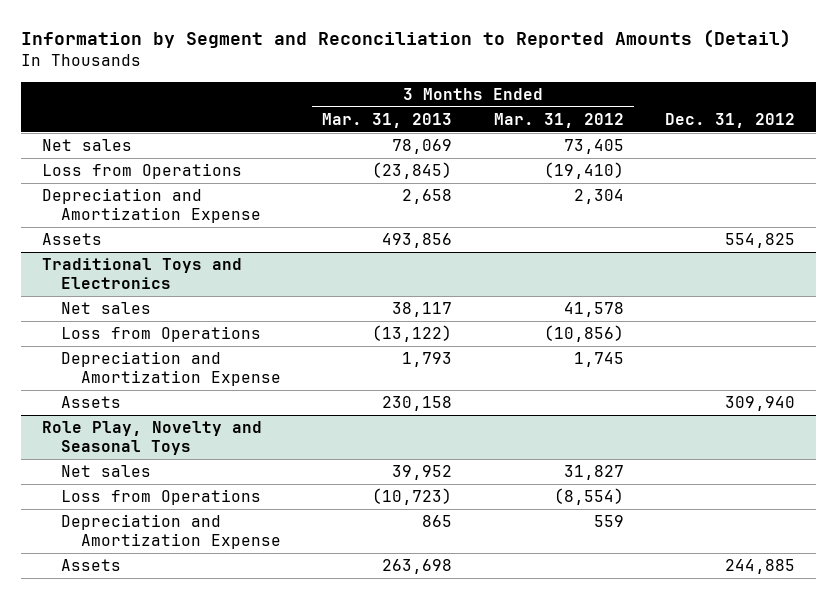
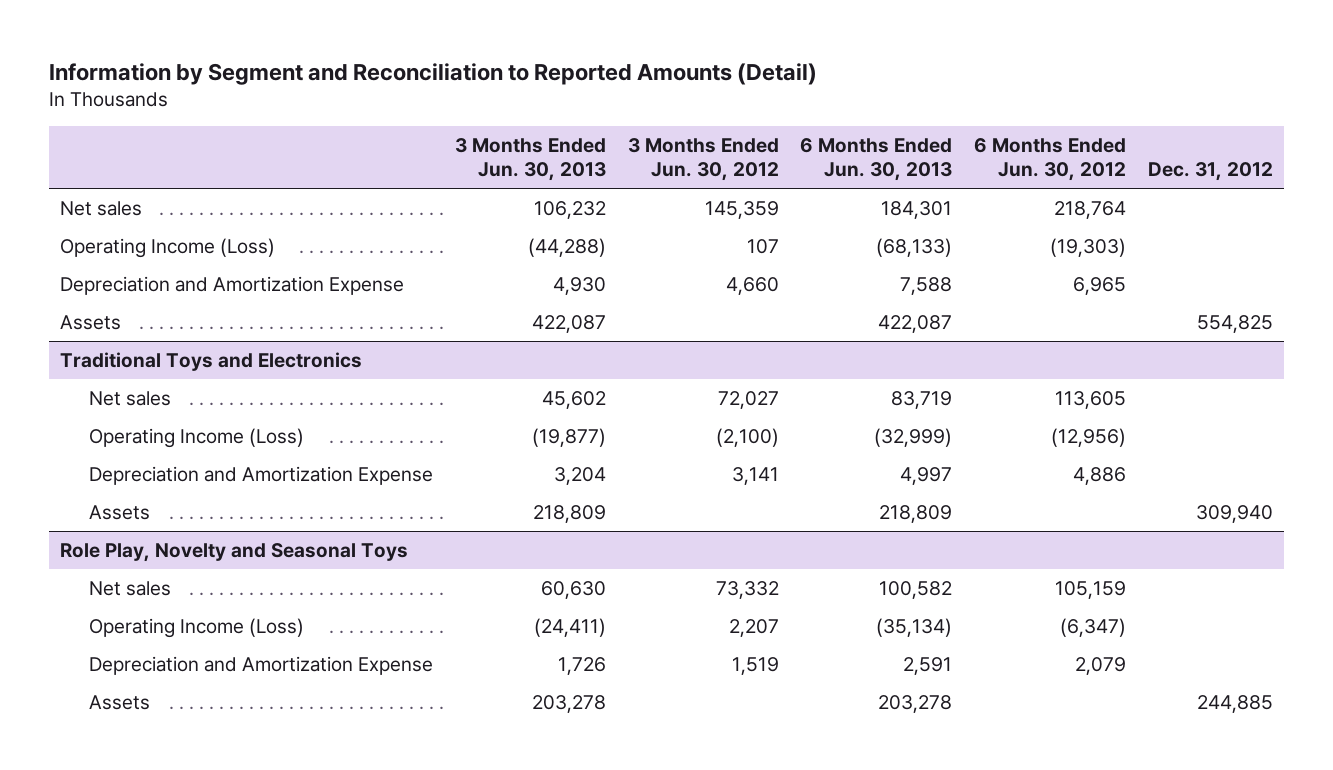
- | 3 Months Ended Mar. 31, 2013 | 3 Months Ended Mar. 31, 2012 | Dec. 31, 2012
+ | 3 Months Ended Jun. 30, 2013 | 3 Months Ended Jun. 30, 2012 | 6 Months Ended Jun. 30, 2013 | 6 Months Ended Jun. 30, 2012 | Dec. 31, 2012
- Loss from Operations | (23,845) | (19,410) |
+ Operating Income (Loss) | (44,288) | 107 | (68,133) | (19,303) |
@ Traditional Toys and Electronics
- Loss from Operations | (13,122) | (10,856) |
+ Operating Income (Loss) | (19,877) | (2,100) | (32,999) | (12,956) |
@ Role Play, Novelty and Seasonal Toys
- Loss from Operations | (10,723) | (8,554) |
+ Operating Income (Loss) | (24,411) | 2,207 | (35,134) | (6,347) |

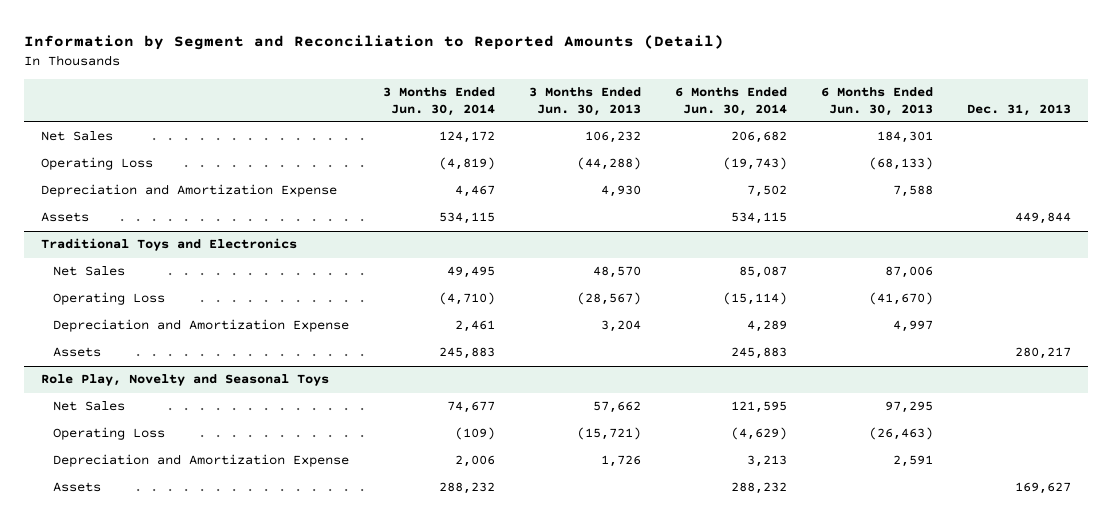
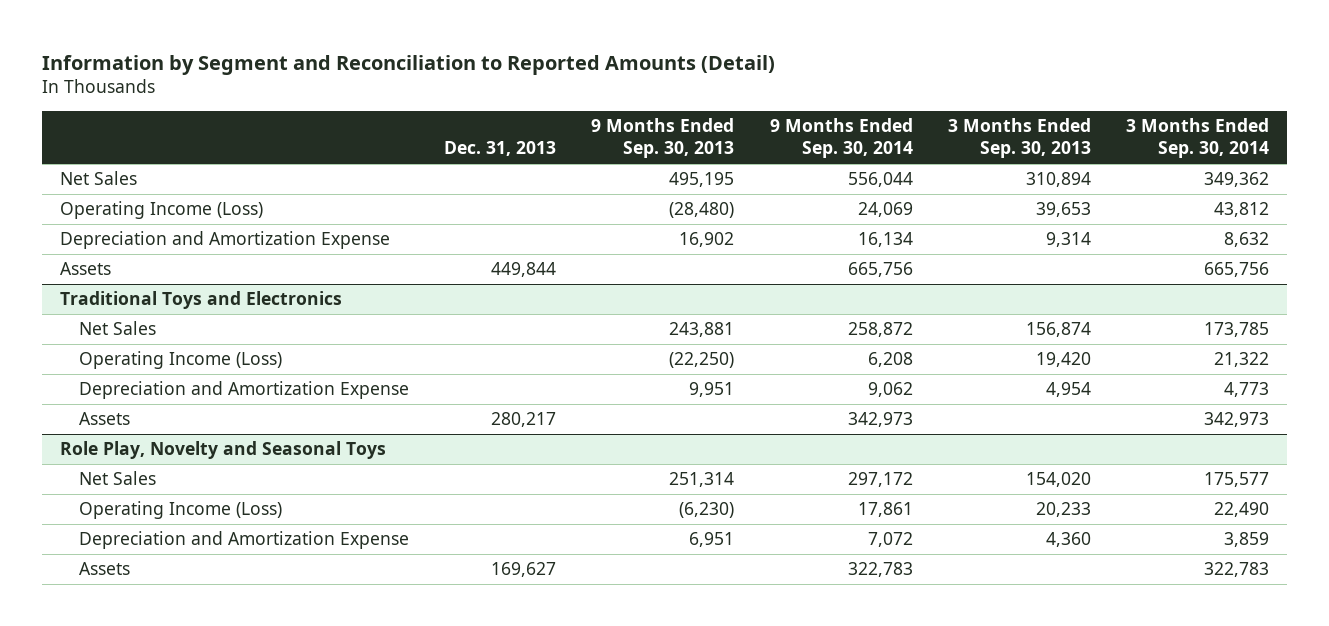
- | 3 Months Ended Jun. 30, 2014 | 3 Months Ended Jun. 30, 2013 | 6 Months Ended Jun. 30, 2014 | 6 Months Ended Jun. 30, 2013 | Dec. 31, 2013
+ | Dec. 31, 2013 | 9 Months Ended Sep. 30, 2013 | 9 Months Ended Sep. 30, 2014 | 3 Months Ended Sep. 30, 2013 | 3 Months Ended Sep. 30, 2014
- Operating Loss | (4,819) | (44,288) | (19,743) | (68,133) |
+ Operating Income (Loss) | | (28,480) | 24,069 | 39,653 | 43,812
@ Traditional Toys and Electronics
- Operating Loss | (4,710) | (28,567) | (15,114) | (41,670) |
+ Operating Income (Loss) | | (22,250) | 6,208 | 19,420 | 21,322
@ Role Play, Novelty and Seasonal Toys
- Operating Loss | (109) | (15,721) | (4,629) | (26,463) |
+ Operating Income (Loss) | | (6,230) | 17,861 | 20,233 | 22,490

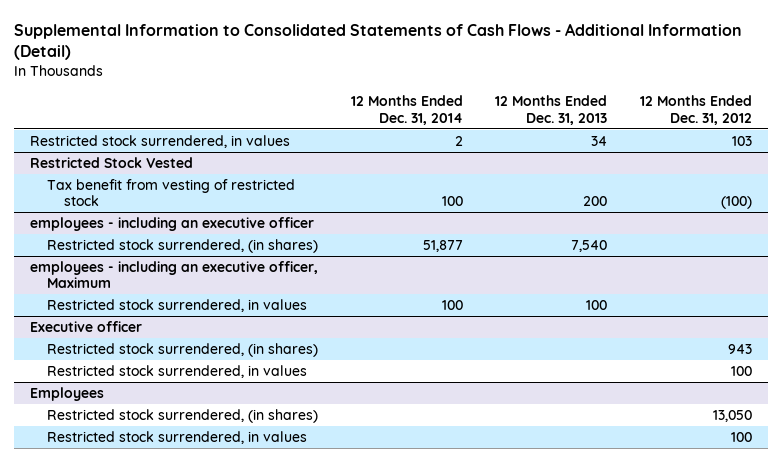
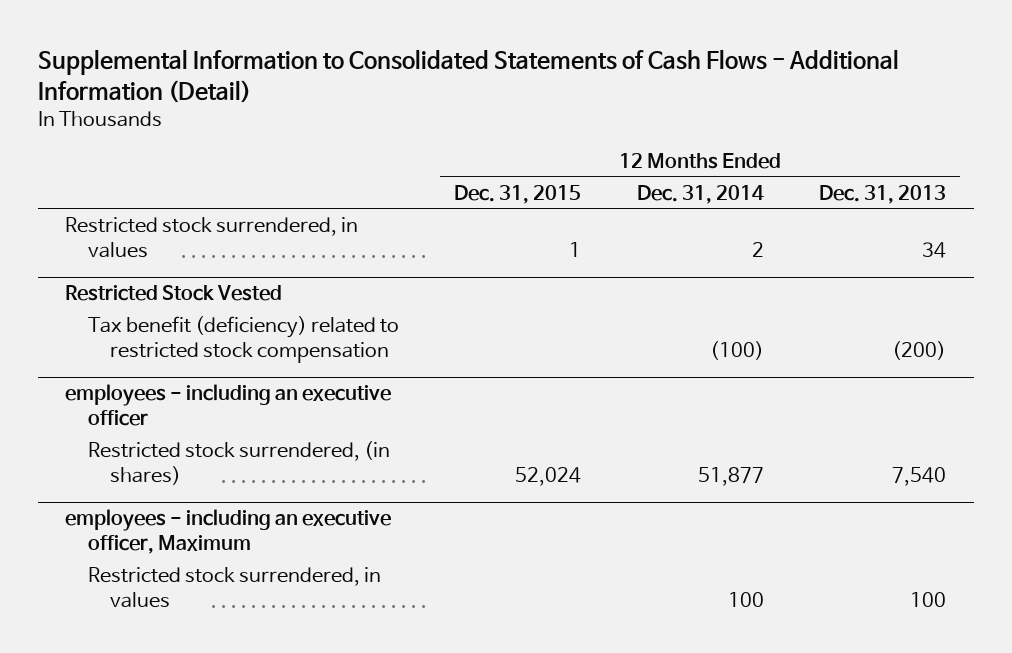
- | 12 Months Ended Dec. 31, 2014 | 12 Months Ended Dec. 31, 2013 | 12 Months Ended Dec. 31, 2012
+ | 12 Months Ended Dec. 31, 2015 | 12 Months Ended Dec. 31, 2014 | 12 Months Ended Dec. 31, 2013
@ Restricted Stock Vested
- Tax benefit from vesting of restricted stock | 100 | 200 | (100)
+ Tax benefit (deficiency) related to restricted stock compensation | | (100) | (200)
- Executive officer
- Restricted stock surrendered, (in shares) | | | 943
- Restricted stock surrendered, in values | | | 100
- Employees
- Restricted stock surrendered, (in shares) | | | 13,050
- Restricted stock surrendered, in values | | | 100

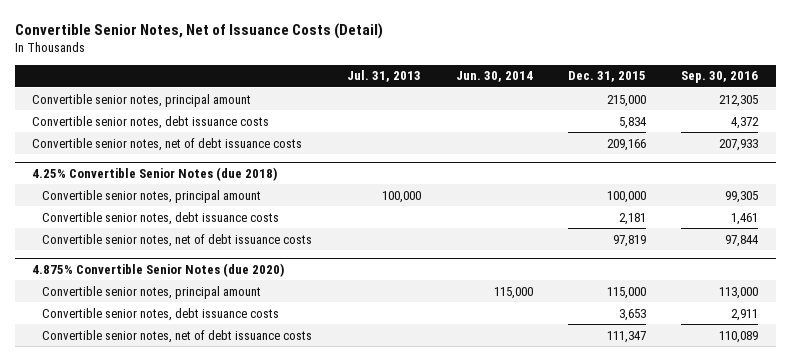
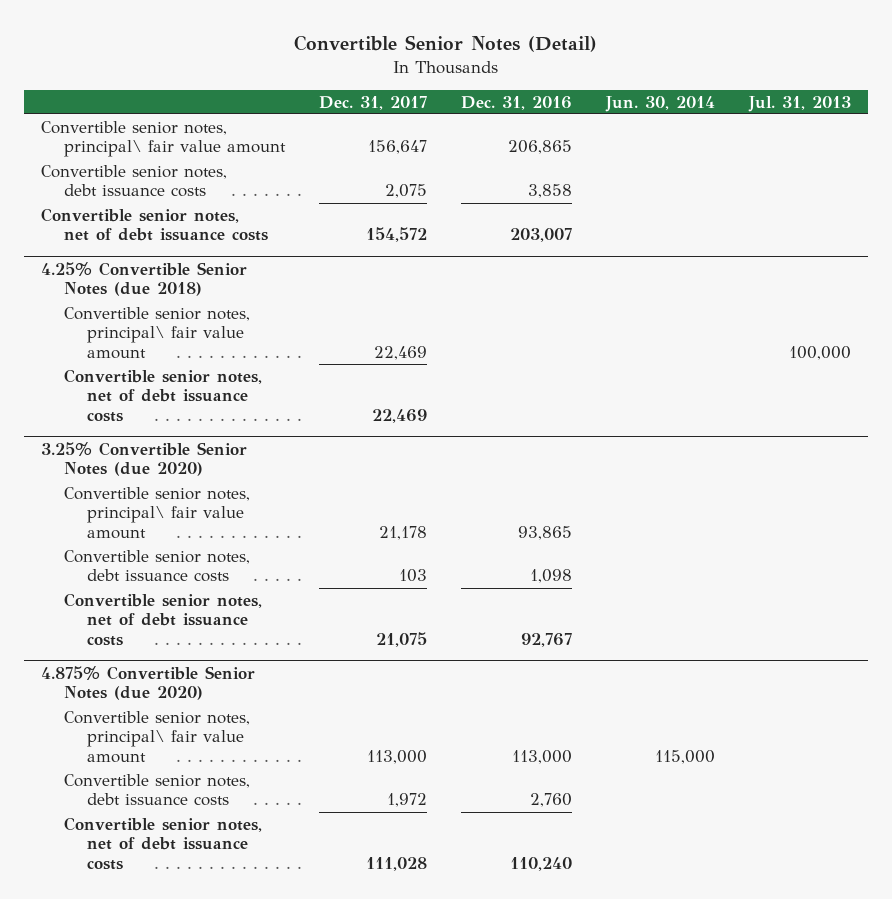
- Convertible Senior Notes, Net of Issuance Costs (Detail)
+ Convertible Senior Notes (Detail)
- | Jul. 31, 2013 | Jun. 30, 2014 | Dec. 31, 2015 | Sep. 30, 2016
+ | Dec. 31, 2017 | Dec. 31, 2016 | Jun. 30, 2014 | Jul. 31, 2013
- Convertible senior notes, principal amount | | | 215,000 | 212,305
+ Convertible senior notes, principal\ fair value amount | 156,647 | 206,865 | |
@ 4.25% Convertible Senior Notes (due 2018)
- Convertible senior notes, principal amount | 100,000 | | 100,000 | 99,305
- Convertible senior notes, debt issuance costs | | | 2,181 | 1,461
+ Convertible senior notes, principal\ fair value amount | 22,469 | | | 100,000
+ 3.25% Convertible Senior Notes (due 2020)
+ Convertible senior notes, principal\ fair value amount | 21,178 | 93,865 | |
+ Convertible senior notes, debt issuance costs | 103 | 1,098 | |
+ Convertible senior notes, net of debt issuance costs | 21,075 | 92,767 | |
@ 4.875% Convertible Senior Notes (due 2020)
- Convertible senior notes, principal amount | | 115,000 | 115,000 | 113,000
+ Convertible senior notes, principal\ fair value amount | 113,000 | 113,000 | 115,000 |

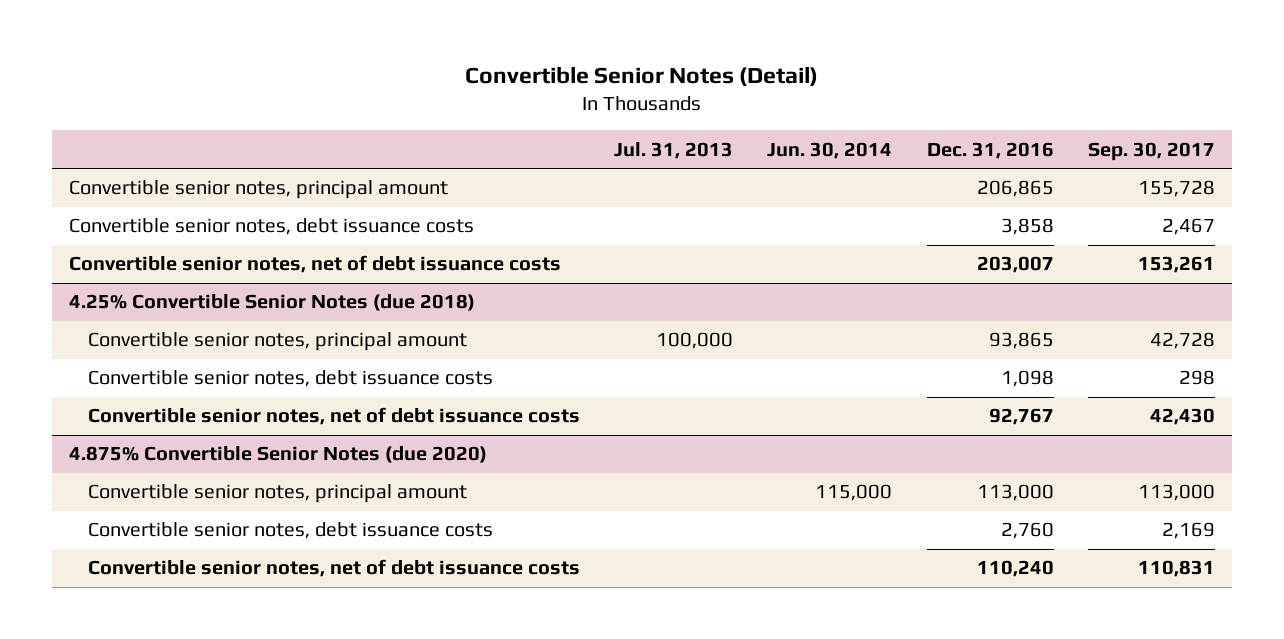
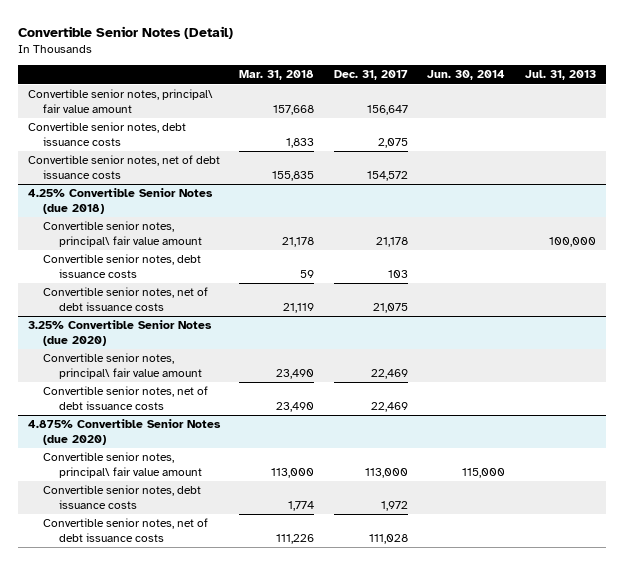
- | Jul. 31, 2013 | Jun. 30, 2014 | Dec. 31, 2016 | Sep. 30, 2017
+ | Mar. 31, 2018 | Dec. 31, 2017 | Jun. 30, 2014 | Jul. 31, 2013
- Convertible senior notes, principal amount | | | 206,865 | 155,728
+ Convertible senior notes, principal\ fair value amount | 157,668 | 156,647 | |
@ 4.25% Convertible Senior Notes (due 2018)
- Convertible senior notes, principal amount | 100,000 | | 93,865 | 42,728
+ Convertible senior notes, principal\ fair value amount | 21,178 | 21,178 | | 100,000
+ 3.25% Convertible Senior Notes (due 2020)
+ Convertible senior notes, principal\ fair value amount | 23,490 | 22,469 | |
+ Convertible senior notes, net of debt issuance costs | 23,490 | 22,469 | |
@ 4.875% Convertible Senior Notes (due 2020)
- Convertible senior notes, principal amount | | 115,000 | 113,000 | 113,000
+ Convertible senior notes, principal\ fair value amount | 113,000 | 113,000 | 115,000 |

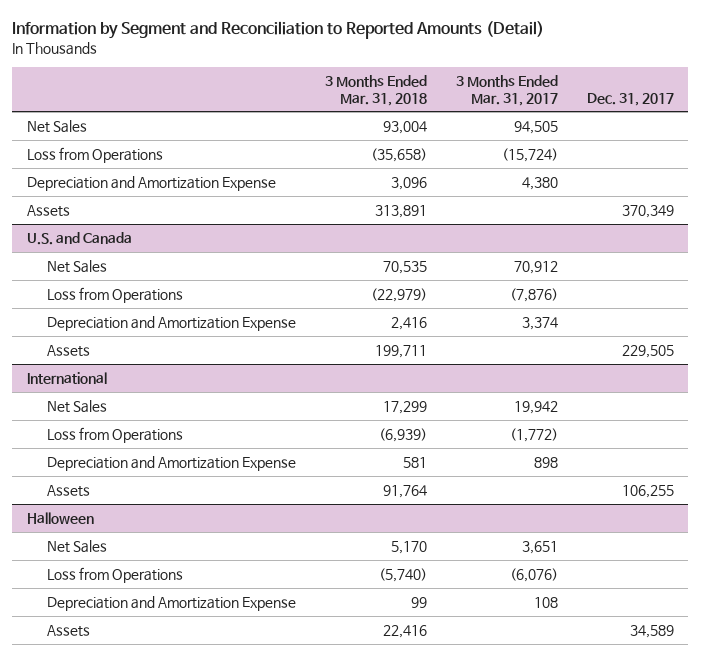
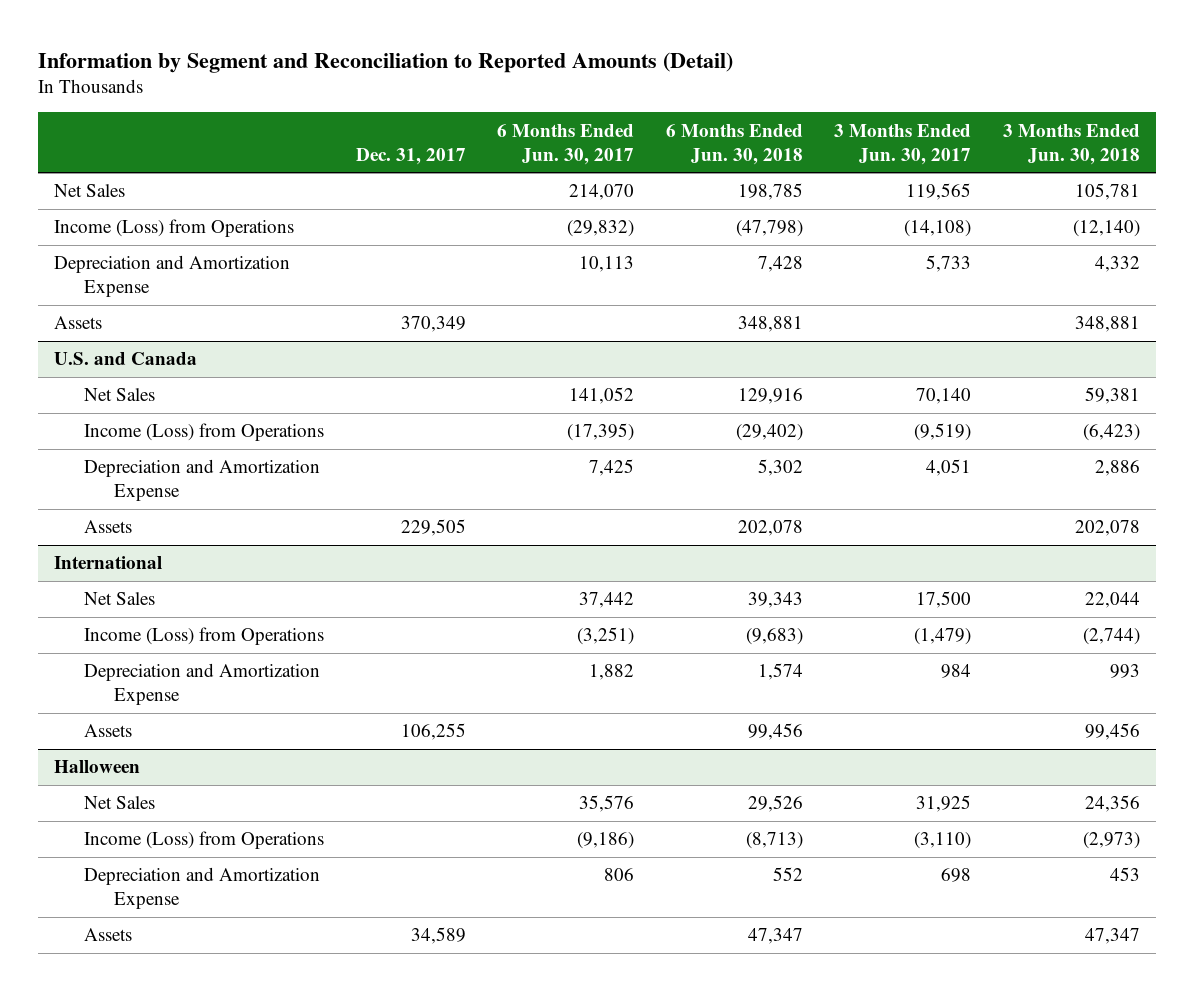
- | 3 Months Ended Mar. 31, 2018 | 3 Months Ended Mar. 31, 2017 | Dec. 31, 2017
+ | Dec. 31, 2017 | 6 Months Ended Jun. 30, 2017 | 6 Months Ended Jun. 30, 2018 | 3 Months Ended Jun. 30, 2017 | 3 Months Ended Jun. 30, 2018
- Loss from Operations | (35,658) | (15,724) |
+ Income (Loss) from Operations | | (29,832) | (47,798) | (14,108) | (12,140)
@ U.S. and Canada
- Loss from Operations | (22,979) | (7,876) |
+ Income (Loss) from Operations | | (17,395) | (29,402) | (9,519) | (6,423)
@ International
- Loss from Operations | (6,939) | (1,772) |
+ Income (Loss) from Operations | | (3,251) | (9,683) | (1,479) | (2,744)
@ Halloween
- Loss from Operations | (5,740) | (6,076) |
+ Income (Loss) from Operations | | (9,186) | (8,713) | (3,110) | (2,973)

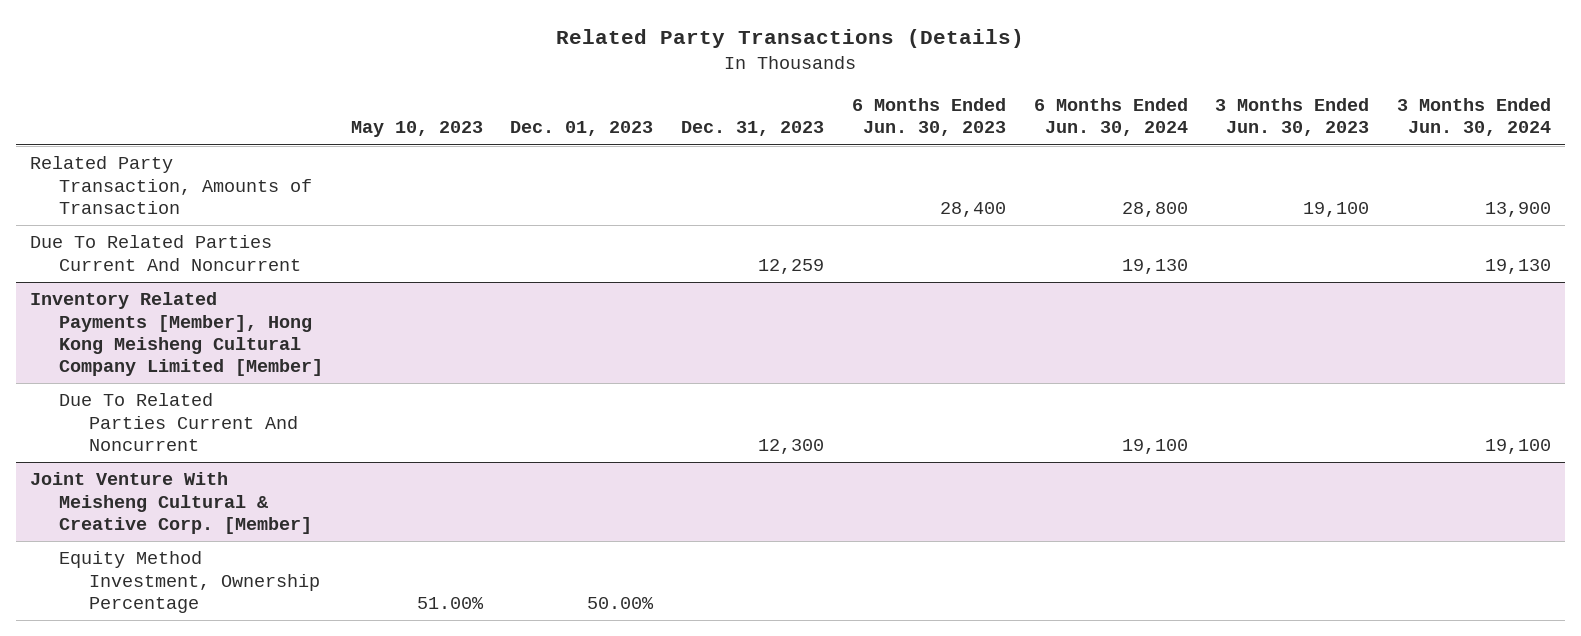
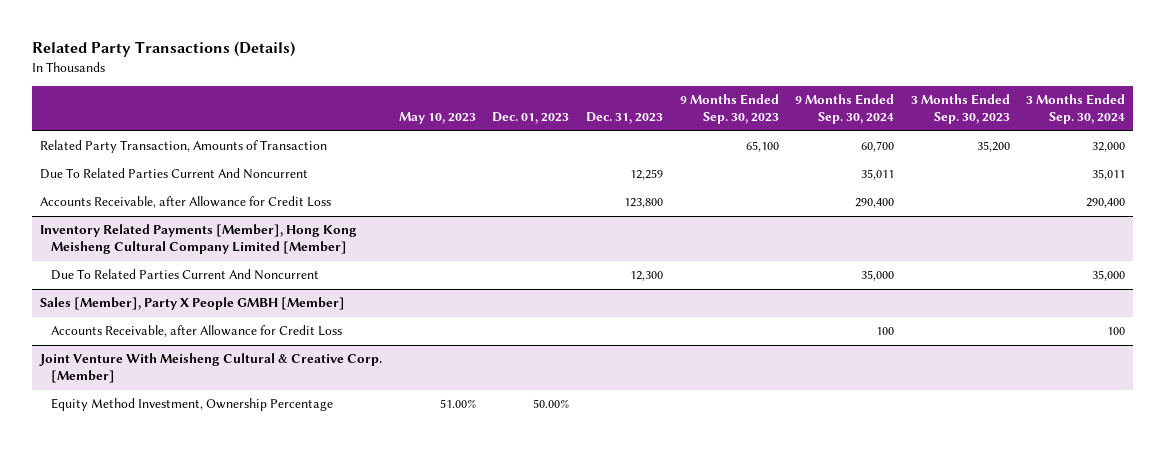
- | May 10, 2023 | Dec. 01, 2023 | Dec. 31, 2023 | 6 Months Ended Jun. 30, 2023 | 6 Months Ended Jun. 30, 2024 | 3 Months Ended Jun. 30, 2023 | 3 Months Ended Jun. 30, 2024
+ | May 10, 2023 | Dec. 01, 2023 | Dec. 31, 2023 | 9 Months Ended Sep. 30, 2023 | 9 Months Ended Sep. 30, 2024 | 3 Months Ended Sep. 30, 2023 | 3 Months Ended Sep. 30, 2024
+ Accounts Receivable, after Allowance for Credit Loss | | | 123,800 | | 290,400 | | 290,400
+ Sales [Member], Party X People GMBH [Member]
+ Accounts Receivable, after Allowance for Credit Loss | | | | | 100 | | 100

